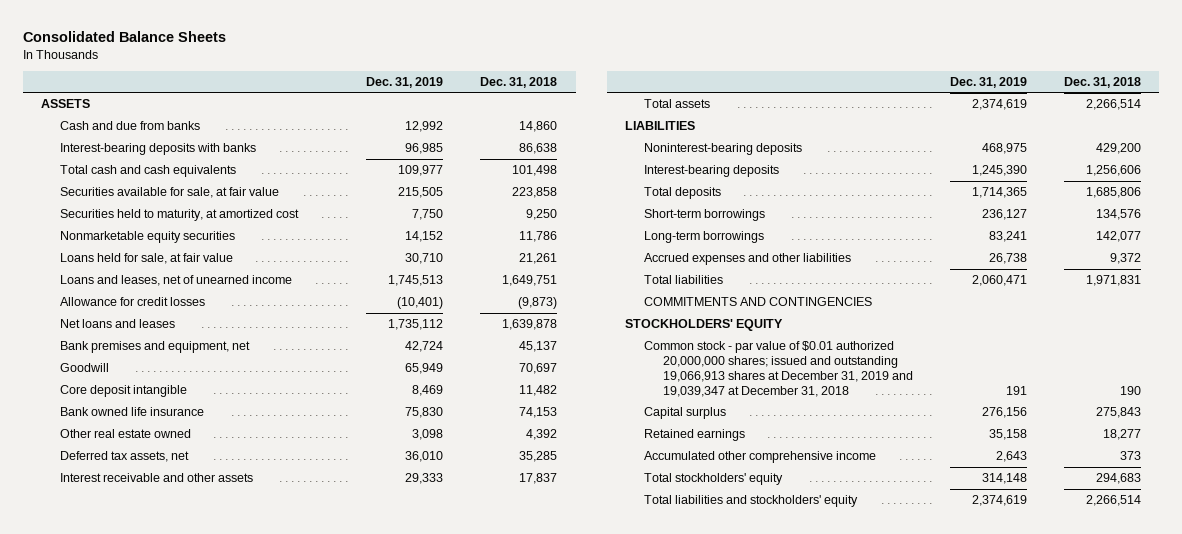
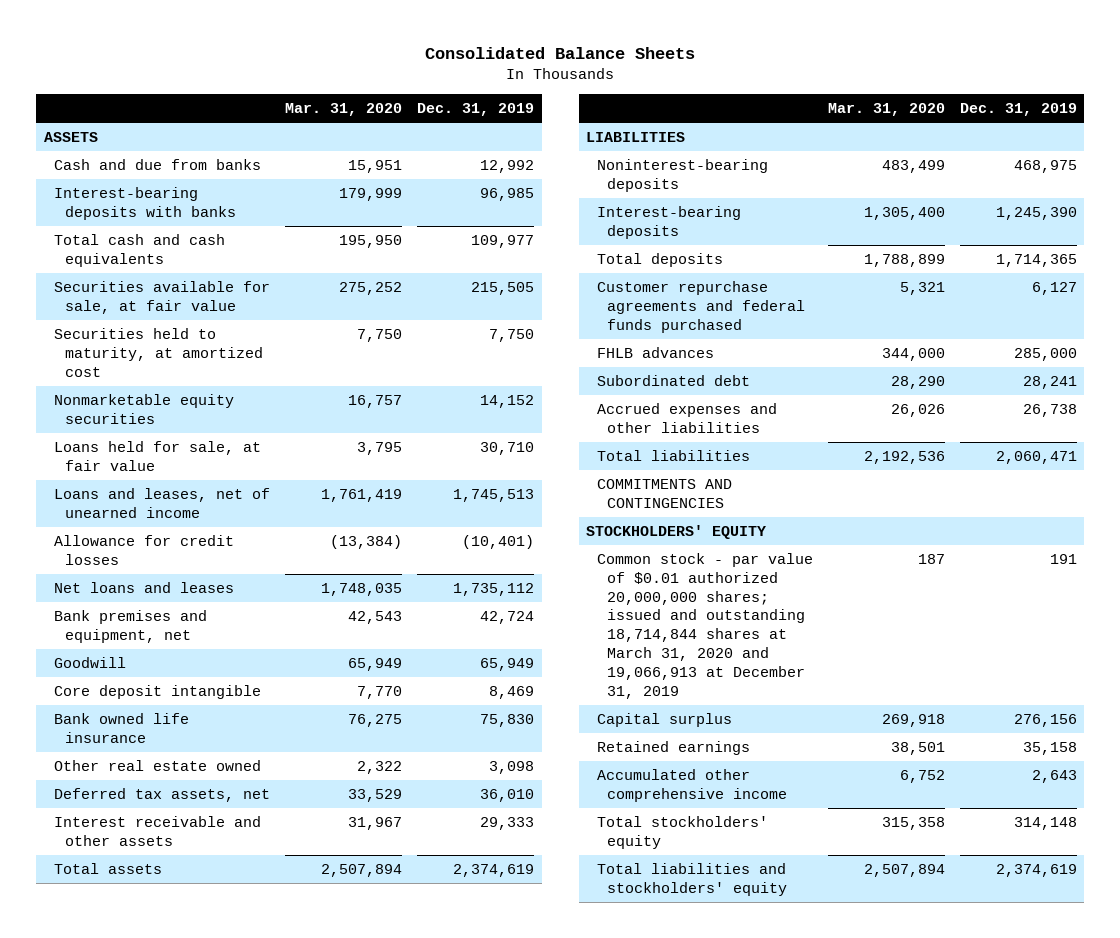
- | Dec. 31, 2019 | Dec. 31, 2018
+ | Mar. 31, 2020 | Dec. 31, 2019
- Short-term borrowings | 236,127 | 134,576
- Long-term borrowings | 83,241 | 142,077
+ Customer repurchase agreements and federal funds purchased | 5,321 | 6,127
+ FHLB advances | 344,000 | 285,000
+ Subordinated debt | 28,290 | 28,241
- Common stock - par value of $0.01 authorized 20,000,000 shares; issued and outstanding 19,066,913 shares at December 31, 2019 and 19,039,347 at December 31, 2018 | 191 | 190
+ Common stock - par value of $0.01 authorized 20,000,000 shares; issued and outstanding 18,714,844 shares at March 31, 2020 and 19,066,913 at December 31, 2019 | 187 | 191

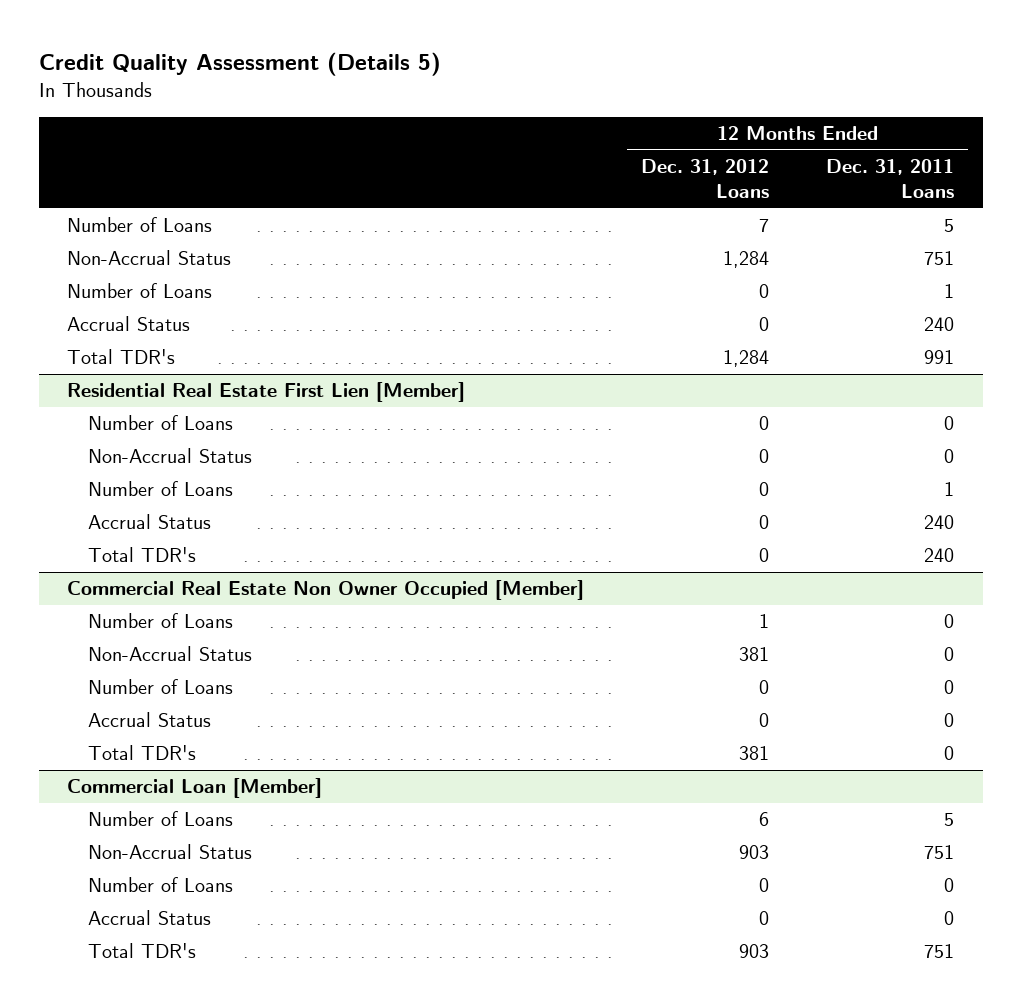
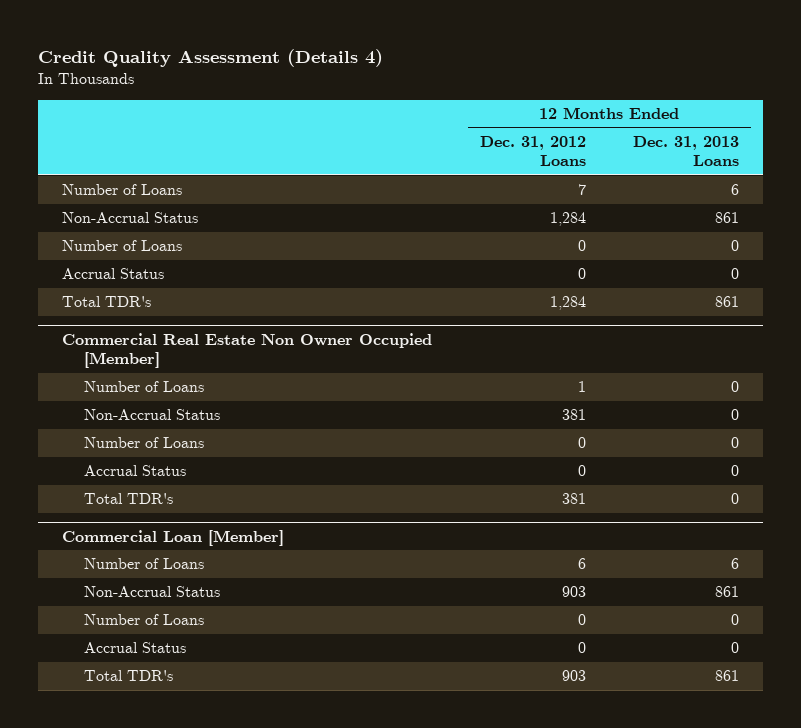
- Credit Quality Assessment (Details 5)
+ Credit Quality Assessment (Details 4)
- | 12 Months Ended Dec. 31, 2012 Loans | 12 Months Ended Dec. 31, 2011 Loans
+ | 12 Months Ended Dec. 31, 2012 Loans | 12 Months Ended Dec. 31, 2013 Loans
- Residential Real Estate First Lien [Member]
- Number of Loans | 0 | 0
- Non-Accrual Status | 0 | 0
- Number of Loans | 0 | 1
- Accrual Status | 0 | 240
- Total TDR's | 0 | 240

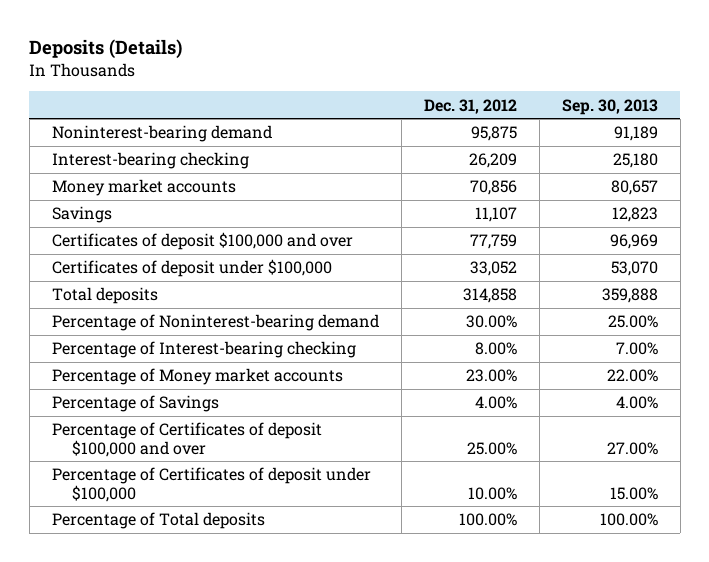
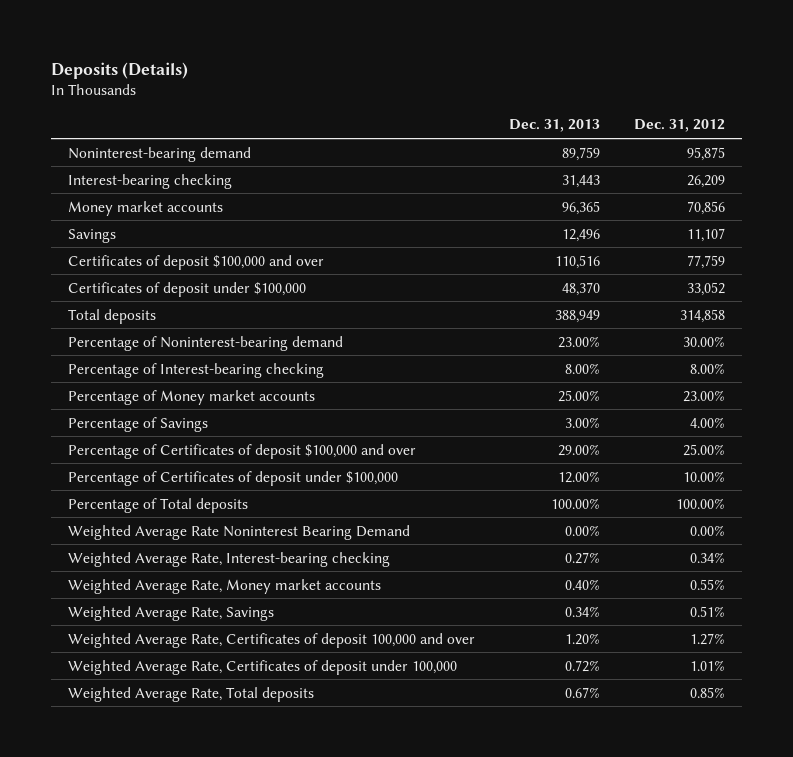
- | Dec. 31, 2012 | Sep. 30, 2013
+ | Dec. 31, 2013 | Dec. 31, 2012
+ Weighted Average Rate Noninterest Bearing Demand | 0.00% | 0.00%
+ Weighted Average Rate, Interest-bearing checking | 0.27% | 0.34%
+ Weighted Average Rate, Money market accounts | 0.40% | 0.55%
+ Weighted Average Rate, Savings | 0.34% | 0.51%
+ Weighted Average Rate, Certificates of deposit 100,000 and over | 1.20% | 1.27%
+ Weighted Average Rate, Certificates of deposit under 100,000 | 0.72% | 1.01%
+ Weighted Average Rate, Total deposits | 0.67% | 0.85%

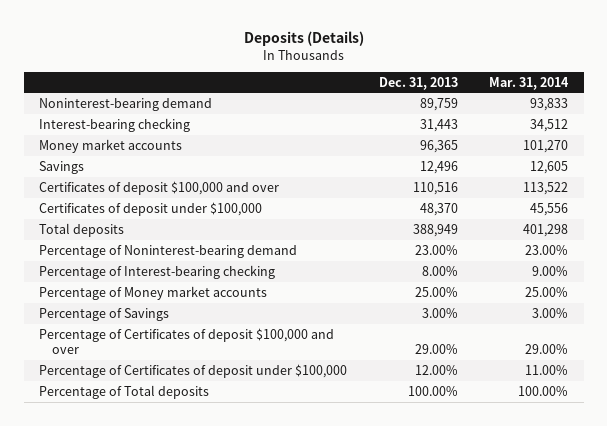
- | Dec. 31, 2013 | Dec. 31, 2012
+ | Dec. 31, 2013 | Mar. 31, 2014
- Weighted Average Rate Noninterest Bearing Demand | 0.00% | 0.00%
- Weighted Average Rate, Interest-bearing checking | 0.27% | 0.34%
- Weighted Average Rate, Money market accounts | 0.40% | 0.55%
- Weighted Average Rate, Savings | 0.34% | 0.51%
- Weighted Average Rate, Certificates of deposit 100,000 and over | 1.20% | 1.27%
- Weighted Average Rate, Certificates of deposit under 100,000 | 0.72% | 1.01%
- Weighted Average Rate, Total deposits | 0.67% | 0.85%

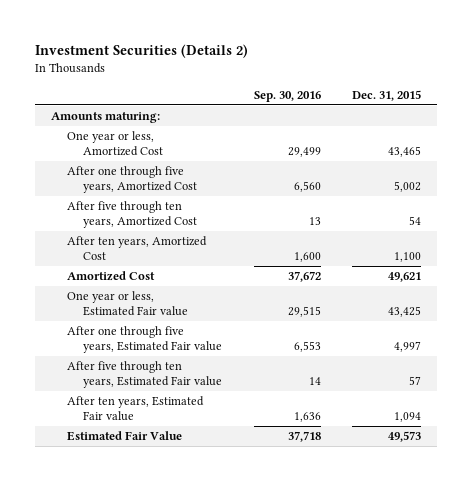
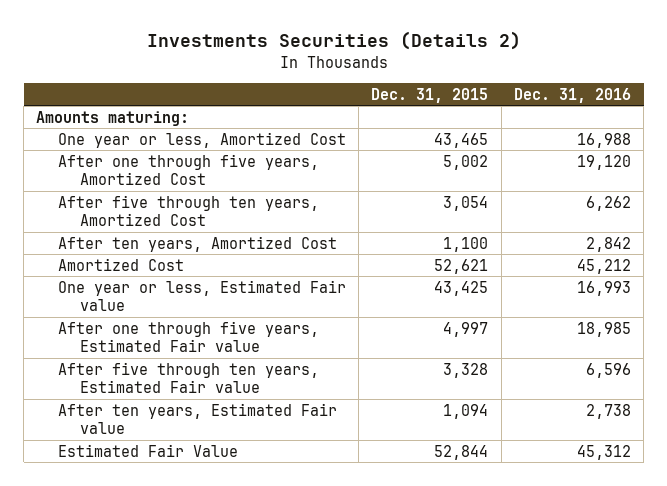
- Investment Securities (Details 2)
+ Investments Securities (Details 2)
- | Sep. 30, 2016 | Dec. 31, 2015
+ | Dec. 31, 2015 | Dec. 31, 2016
- After five through ten years, Amortized Cost | 13 | 54
+ After five through ten years, Amortized Cost | 3,054 | 6,262
- Amortized Cost | 37,672 | 49,621
+ Amortized Cost | 52,621 | 45,212
- After five through ten years, Estimated Fair value | 14 | 57
+ After five through ten years, Estimated Fair value | 3,328 | 6,596
- Estimated Fair Value | 37,718 | 49,573
+ Estimated Fair Value | 52,844 | 45,312

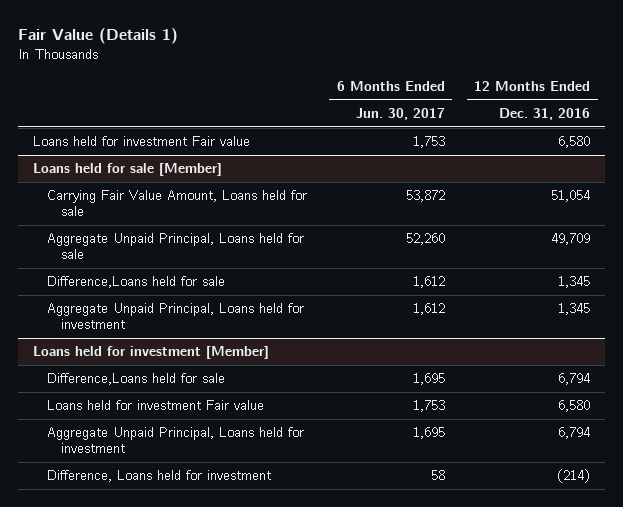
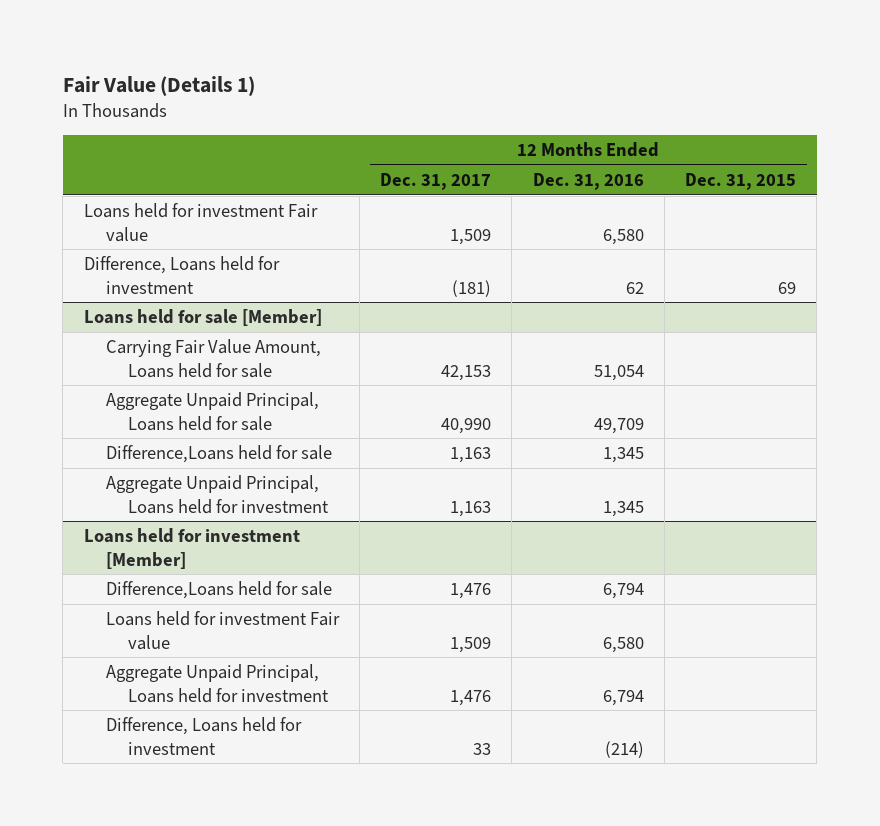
- | 6 Months Ended Jun. 30, 2017 | 12 Months Ended Dec. 31, 2016
+ | 12 Months Ended Dec. 31, 2017 | 12 Months Ended Dec. 31, 2016 | 12 Months Ended Dec. 31, 2015
+ Difference, Loans held for investment | (181) | 62 | 69

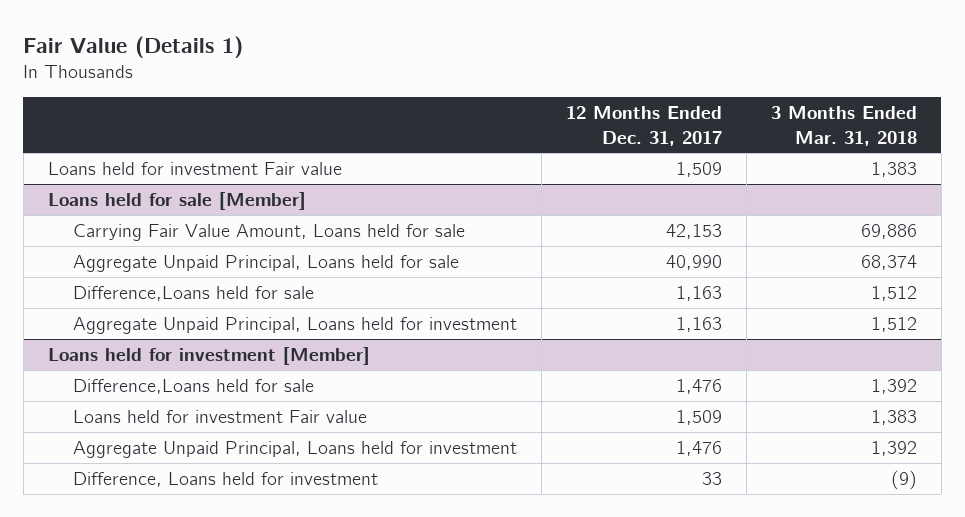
- | 12 Months Ended Dec. 31, 2017 | 12 Months Ended Dec. 31, 2016 | 12 Months Ended Dec. 31, 2015
+ | 12 Months Ended Dec. 31, 2017 | 3 Months Ended Mar. 31, 2018
- Difference, Loans held for investment | (181) | 62 | 69

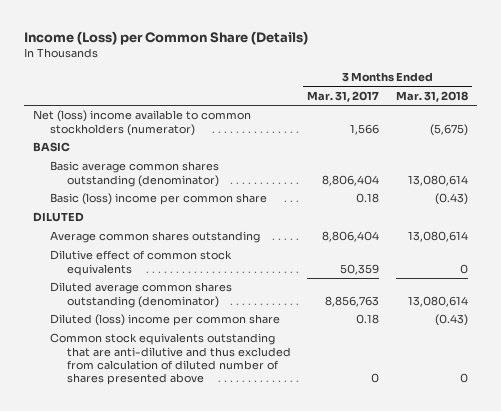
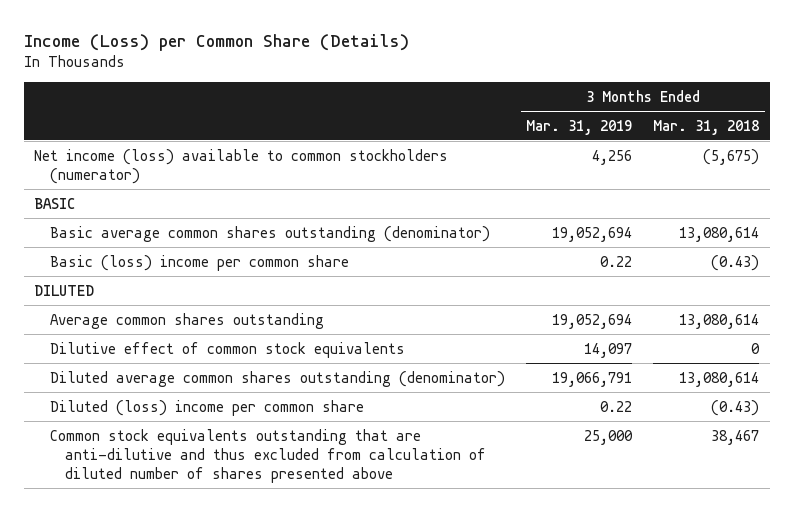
- | 3 Months Ended Mar. 31, 2017 | 3 Months Ended Mar. 31, 2018
+ | 3 Months Ended Mar. 31, 2019 | 3 Months Ended Mar. 31, 2018
- Net (loss) income available to common stockholders (numerator) | 1,566 | (5,675)
+ Net income (loss) available to common stockholders (numerator) | 4,256 | (5,675)
- Common stock equivalents outstanding that are anti-dilutive and thus excluded from calculation of diluted number of shares presented above | 0 | 0
+ Common stock equivalents outstanding that are anti-dilutive and thus excluded from calculation of diluted number of shares presented above | 25,000 | 38,467

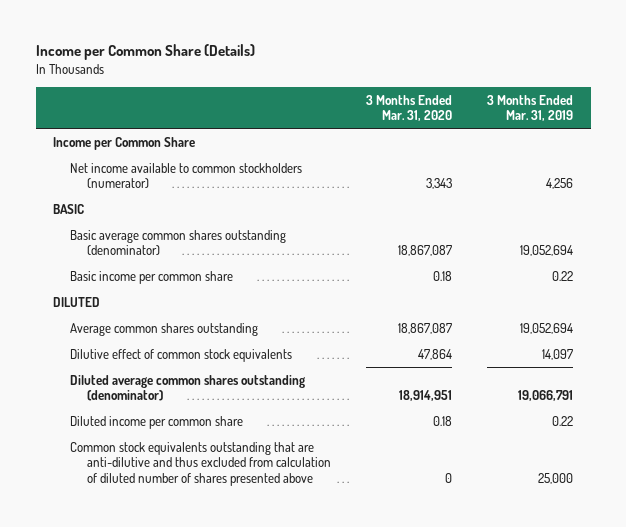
- Income (Loss) per Common Share (Details)
+ Income per Common Share (Details)
- | 3 Months Ended Mar. 31, 2019 | 3 Months Ended Mar. 31, 2018
+ | 3 Months Ended Mar. 31, 2020 | 3 Months Ended Mar. 31, 2019
- Net income (loss) available to common stockholders (numerator) | 4,256 | (5,675)
+ Income per Common Share
+ Net income available to common stockholders (numerator) | 3,343 | 4,256
- Basic (loss) income per common share | 0.22 | (0.43)
+ Basic income per common share | 0.18 | 0.22
- Diluted (loss) income per common share | 0.22 | (0.43)
+ Diluted income per common share | 0.18 | 0.22

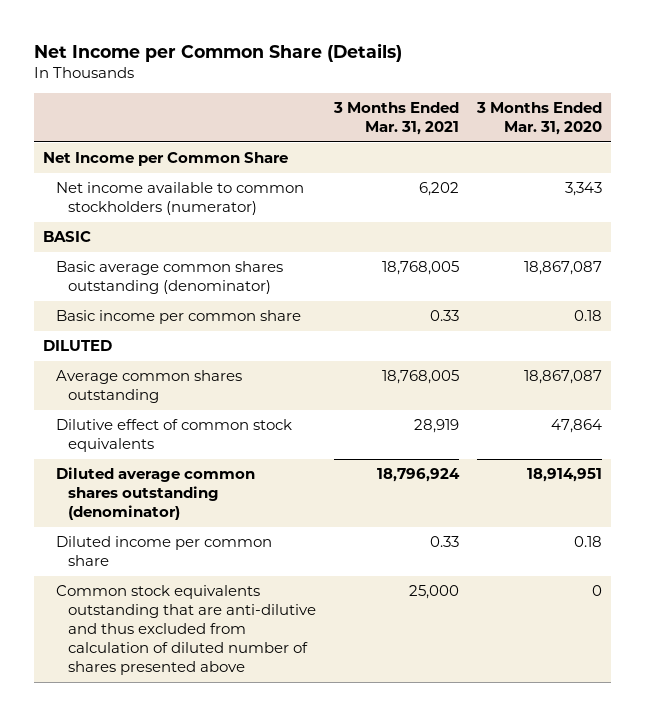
- Income per Common Share (Details)
+ Net Income per Common Share (Details)
- | 3 Months Ended Mar. 31, 2020 | 3 Months Ended Mar. 31, 2019
+ | 3 Months Ended Mar. 31, 2021 | 3 Months Ended Mar. 31, 2020
- Income per Common Share
+ Net Income per Common Share

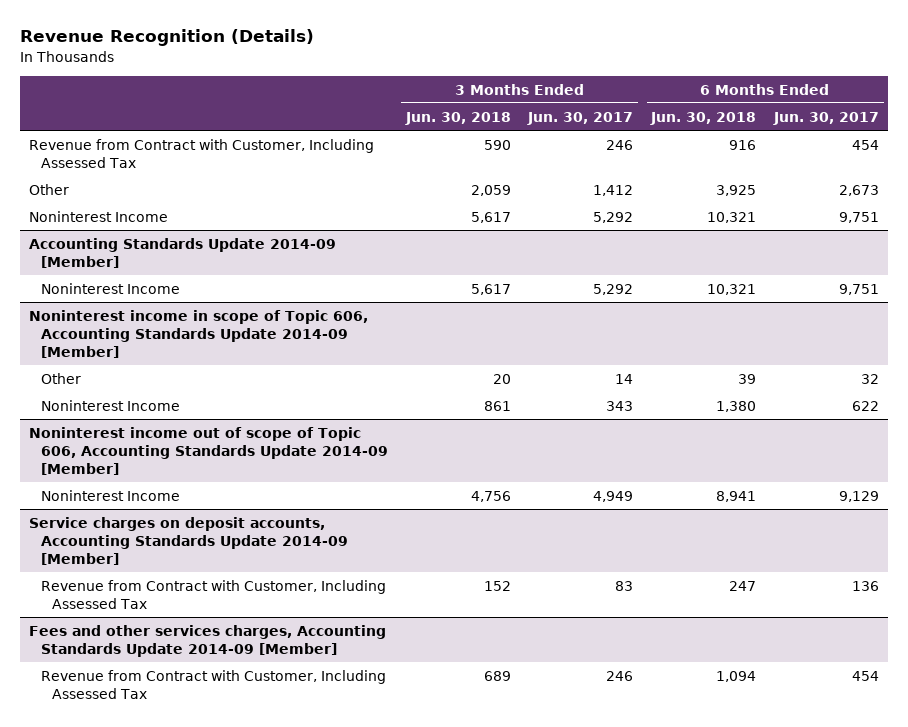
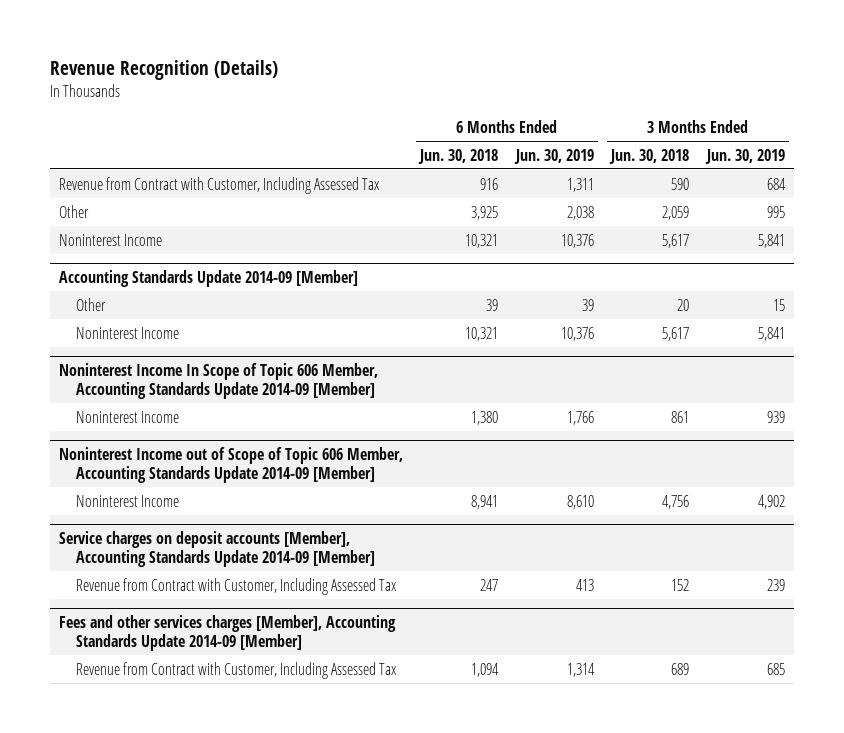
- | 3 Months Ended Jun. 30, 2018 | 3 Months Ended Jun. 30, 2017 | 6 Months Ended Jun. 30, 2018 | 6 Months Ended Jun. 30, 2017
+ | 6 Months Ended Jun. 30, 2018 | 6 Months Ended Jun. 30, 2019 | 3 Months Ended Jun. 30, 2018 | 3 Months Ended Jun. 30, 2019
- Noninterest income in scope of Topic 606, Accounting Standards Update 2014-09 [Member]
@ Accounting Standards Update 2014-09 [Member]
moved down: Noninterest Income | 10,321 | 10,376 | 5,617 | 5,841
+ Noninterest Income In Scope of Topic 606 Member, Accounting Standards Update 2014-09 [Member]
- Noninterest income out of scope of Topic 606, Accounting Standards Update 2014-09 [Member]
+ Noninterest Income out of Scope of Topic 606 Member, Accounting Standards Update 2014-09 [Member]
- Service charges on deposit accounts, Accounting Standards Update 2014-09 [Member]
+ Service charges on deposit accounts [Member], Accounting Standards Update 2014-09 [Member]
- Fees and other services charges, Accounting Standards Update 2014-09 [Member]
+ Fees and other services charges [Member], Accounting Standards Update 2014-09 [Member]

